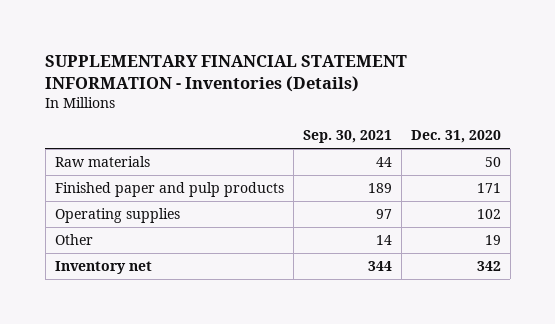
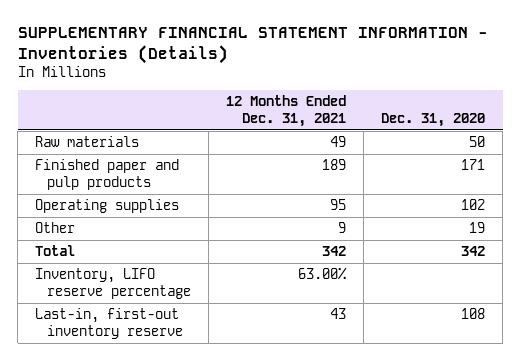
- | Sep. 30, 2021 | Dec. 31, 2020
+ | 12 Months Ended Dec. 31, 2021 | Dec. 31, 2020
- Inventory net | 344 | 342
+ Total | 342 | 342
+ Inventory, LIFO reserve percentage | 63.00% |
+ Last-in, first-out inventory reserve | 43 | 108

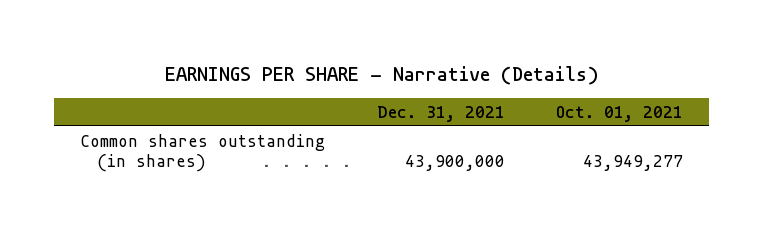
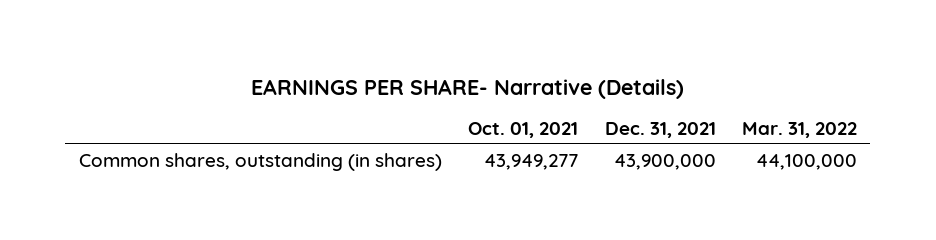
- EARNINGS PER SHARE - Narrative (Details)
+ EARNINGS PER SHARE- Narrative (Details)
- | Dec. 31, 2021 | Oct. 01, 2021
+ | Oct. 01, 2021 | Dec. 31, 2021 | Mar. 31, 2022
- Common shares outstanding (in shares) | 43,900,000 | 43,949,277
+ Common shares, outstanding (in shares) | 43,949,277 | 43,900,000 | 44,100,000

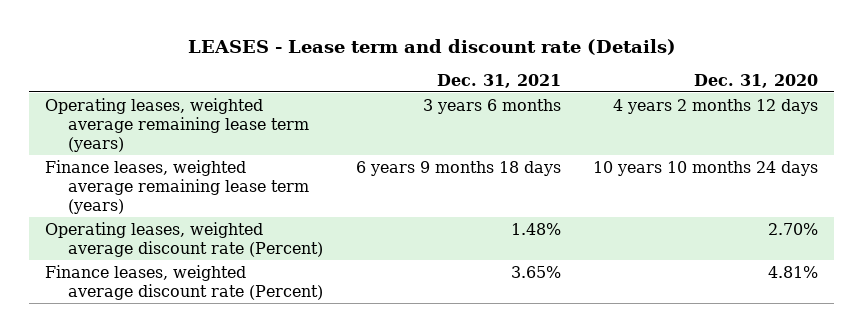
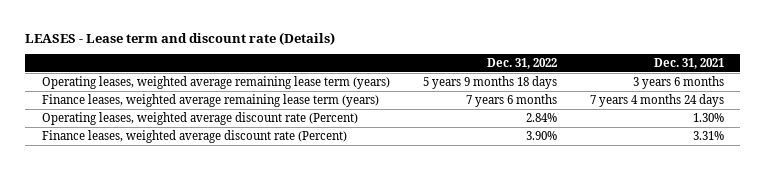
- | Dec. 31, 2021 | Dec. 31, 2020
+ | Dec. 31, 2022 | Dec. 31, 2021
- Finance leases, weighted average remaining lease term (years) | 6 years 9 months 18 days | 10 years 10 months 24 days
- Operating leases, weighted average discount rate (Percent) | 1.48% | 2.70%
- Finance leases, weighted average discount rate (Percent) | 3.65% | 4.81%
+ Finance leases, weighted average remaining lease term (years) | 7 years 6 months | 7 years 4 months 24 days
+ Operating leases, weighted average discount rate (Percent) | 2.84% | 1.30%
+ Finance leases, weighted average discount rate (Percent) | 3.90% | 3.31%

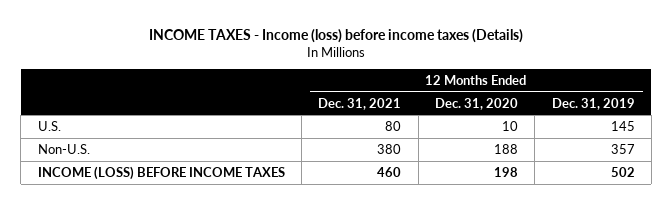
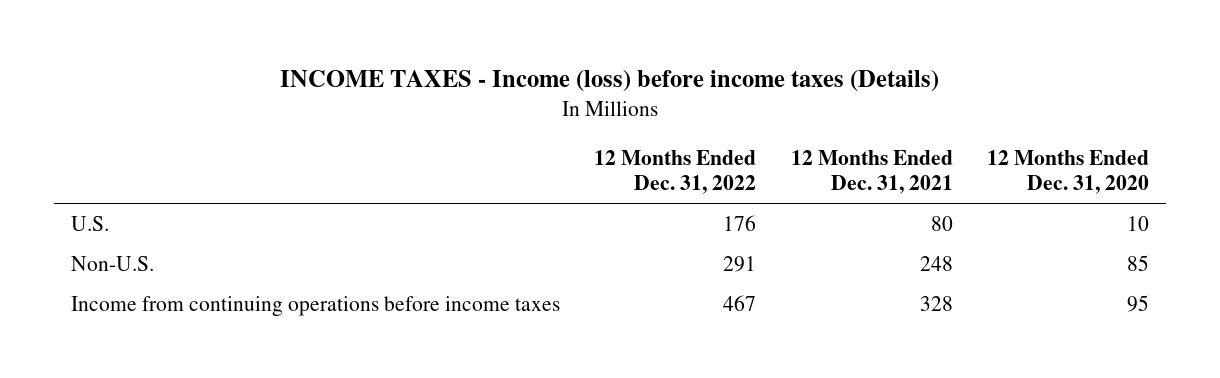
- | 12 Months Ended Dec. 31, 2021 | 12 Months Ended Dec. 31, 2020 | 12 Months Ended Dec. 31, 2019
+ | 12 Months Ended Dec. 31, 2022 | 12 Months Ended Dec. 31, 2021 | 12 Months Ended Dec. 31, 2020
- Non-U.S. | 380 | 188 | 357
- INCOME (LOSS) BEFORE INCOME TAXES | 460 | 198 | 502
+ Non-U.S. | 291 | 248 | 85
+ Income from continuing operations before income taxes | 467 | 328 | 95

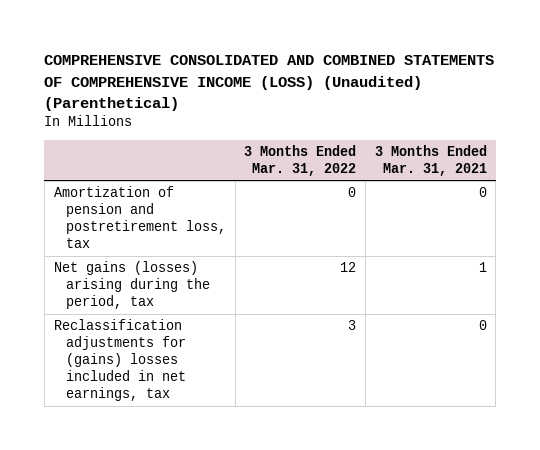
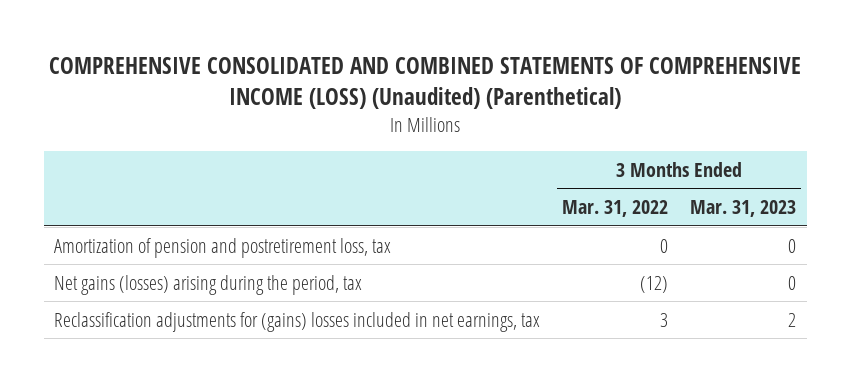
- | 3 Months Ended Mar. 31, 2022 | 3 Months Ended Mar. 31, 2021
+ | 3 Months Ended Mar. 31, 2022 | 3 Months Ended Mar. 31, 2023
- Net gains (losses) arising during the period, tax | 12 | 1
+ Net gains (losses) arising during the period, tax | (12) | 0

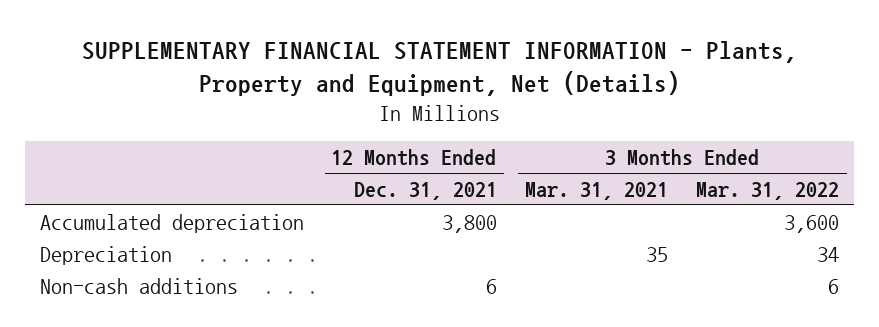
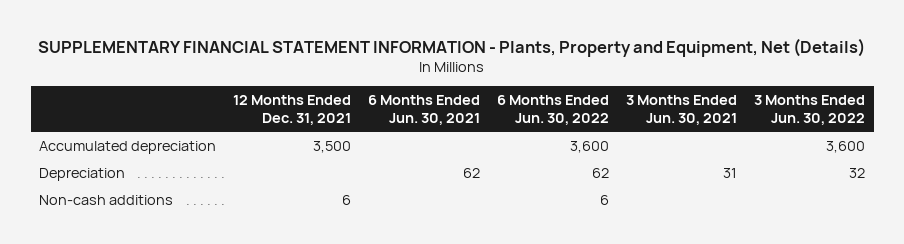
- | 12 Months Ended Dec. 31, 2021 | 3 Months Ended Mar. 31, 2021 | 3 Months Ended Mar. 31, 2022
+ | 12 Months Ended Dec. 31, 2021 | 6 Months Ended Jun. 30, 2021 | 6 Months Ended Jun. 30, 2022 | 3 Months Ended Jun. 30, 2021 | 3 Months Ended Jun. 30, 2022
- Accumulated depreciation | 3,800 | | 3,600
+ Accumulated depreciation | 3,500 | | 3,600 | | 3,600

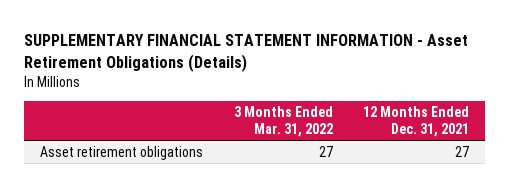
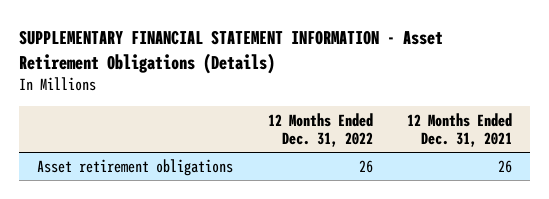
- | 3 Months Ended Mar. 31, 2022 | 12 Months Ended Dec. 31, 2021
+ | 12 Months Ended Dec. 31, 2022 | 12 Months Ended Dec. 31, 2021
- Asset retirement obligations | 27 | 27
+ Asset retirement obligations | 26 | 26

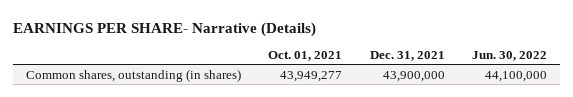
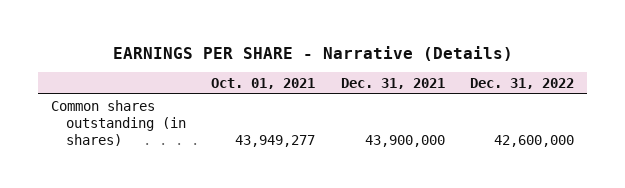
- EARNINGS PER SHARE- Narrative (Details)
+ EARNINGS PER SHARE - Narrative (Details)
- | Oct. 01, 2021 | Dec. 31, 2021 | Jun. 30, 2022
+ | Oct. 01, 2021 | Dec. 31, 2021 | Dec. 31, 2022
- Common shares, outstanding (in shares) | 43,949,277 | 43,900,000 | 44,100,000
+ Common shares outstanding (in shares) | 43,949,277 | 43,900,000 | 42,600,000

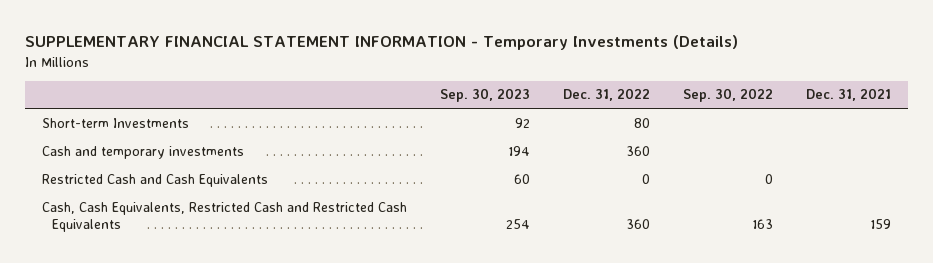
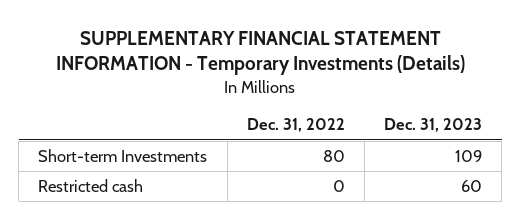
- | Sep. 30, 2023 | Dec. 31, 2022 | Sep. 30, 2022 | Dec. 31, 2021
+ | Dec. 31, 2022 | Dec. 31, 2023
- Cash and temporary investments | 194 | 360 | |
- Restricted Cash and Cash Equivalents | 60 | 0 | 0 |
- Cash, Cash Equivalents, Restricted Cash and Restricted Cash Equivalents | 254 | 360 | 163 | 159
+ Restricted cash | 0 | 60

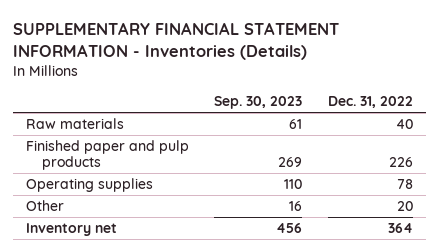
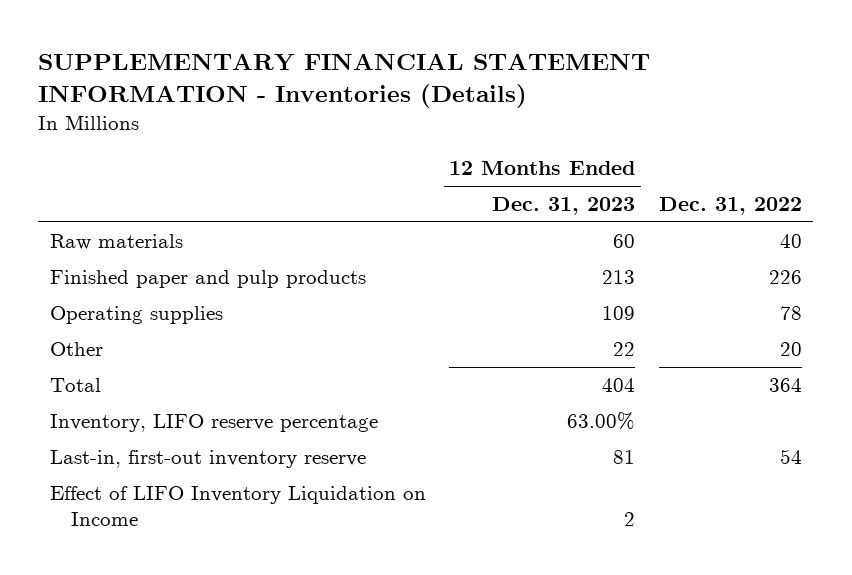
- | Sep. 30, 2023 | Dec. 31, 2022
+ | 12 Months Ended Dec. 31, 2023 | Dec. 31, 2022
- Inventory net | 456 | 364
+ Total | 404 | 364
+ Inventory, LIFO reserve percentage | 63.00% |
+ Last-in, first-out inventory reserve | 81 | 54
+ Effect of LIFO Inventory Liquidation on Income | 2 |

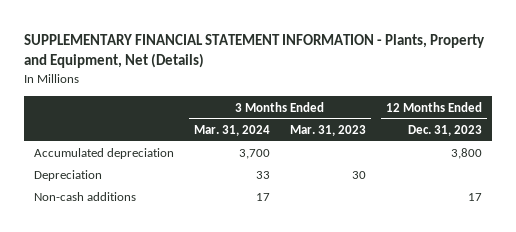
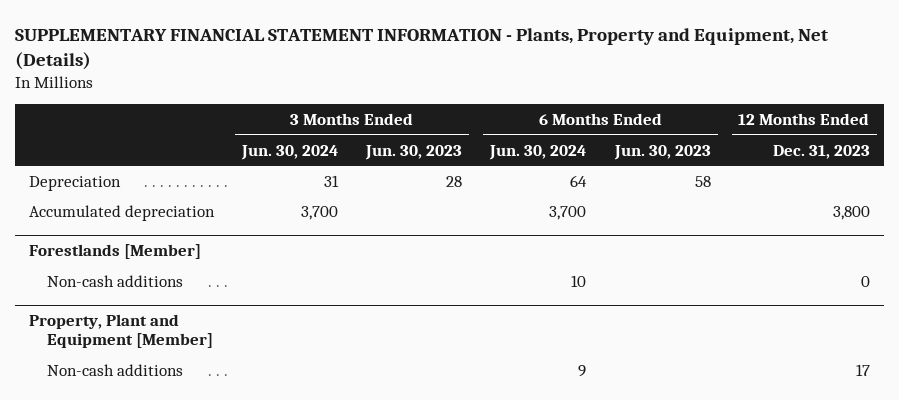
- | 3 Months Ended Mar. 31, 2024 | 3 Months Ended Mar. 31, 2023 | 12 Months Ended Dec. 31, 2023
+ | 3 Months Ended Jun. 30, 2024 | 3 Months Ended Jun. 30, 2023 | 6 Months Ended Jun. 30, 2024 | 6 Months Ended Jun. 30, 2023 | 12 Months Ended Dec. 31, 2023
moved down: Accumulated depreciation | 3,700 | | 3,700 | | 3,800
+ Forestlands [Member]
+ Non-cash additions | | | 10 | | 0
+ Property, Plant and Equipment [Member]

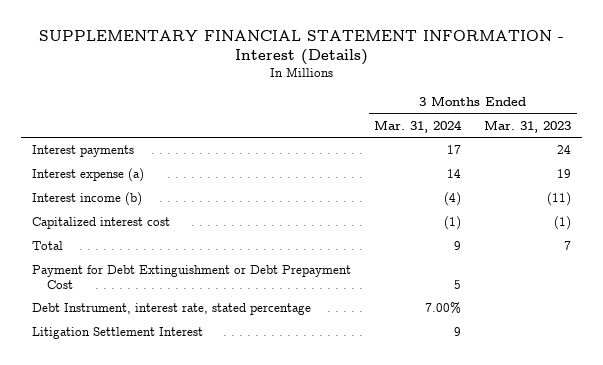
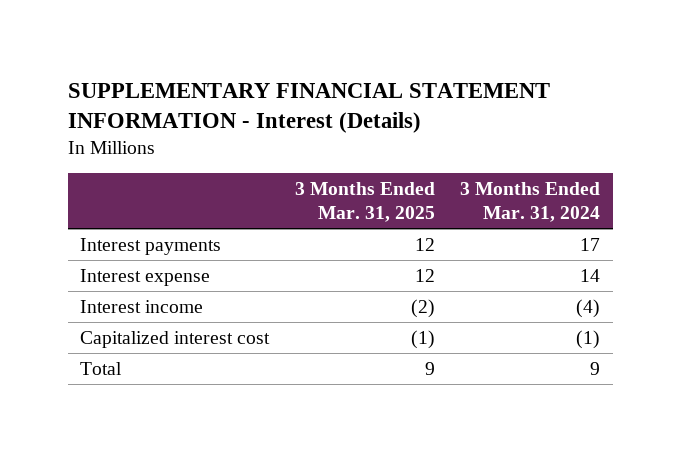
- | 3 Months Ended Mar. 31, 2024 | 3 Months Ended Mar. 31, 2023
+ | 3 Months Ended Mar. 31, 2025 | 3 Months Ended Mar. 31, 2024
- Interest expense (a) | 14 | 19
- Interest income (b) | (4) | (11)
+ Interest expense | 12 | 14
+ Interest income | (2) | (4)
- Payment for Debt Extinguishment or Debt Prepayment Cost | 5 |
- Debt Instrument, interest rate, stated percentage | 7.00% |
- Litigation Settlement Interest | 9 |

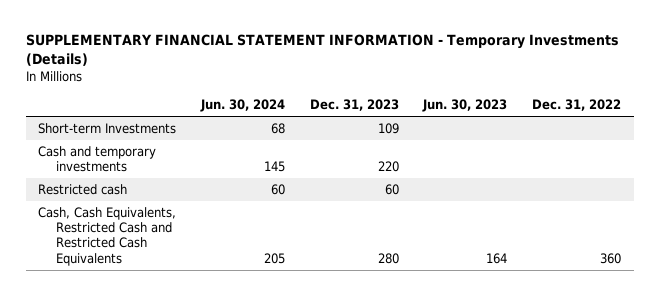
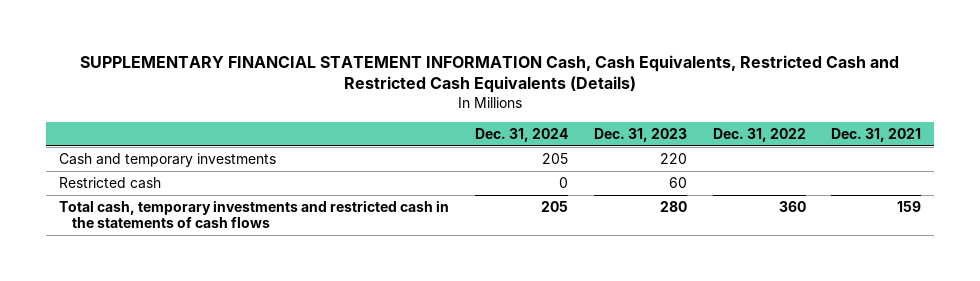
- SUPPLEMENTARY FINANCIAL STATEMENT INFORMATION - Temporary Investments (Details)
+ SUPPLEMENTARY FINANCIAL STATEMENT INFORMATION Cash, Cash Equivalents, Restricted Cash and Restricted Cash Equivalents (Details)
- | Jun. 30, 2024 | Dec. 31, 2023 | Jun. 30, 2023 | Dec. 31, 2022
+ | Dec. 31, 2024 | Dec. 31, 2023 | Dec. 31, 2022 | Dec. 31, 2021
- Short-term Investments | 68 | 109 | |
- Cash, Cash Equivalents, Restricted Cash and Restricted Cash Equivalents | 205 | 280 | 164 | 360
+ Total cash, temporary investments and restricted cash in the statements of cash flows | 205 | 280 | 360 | 159

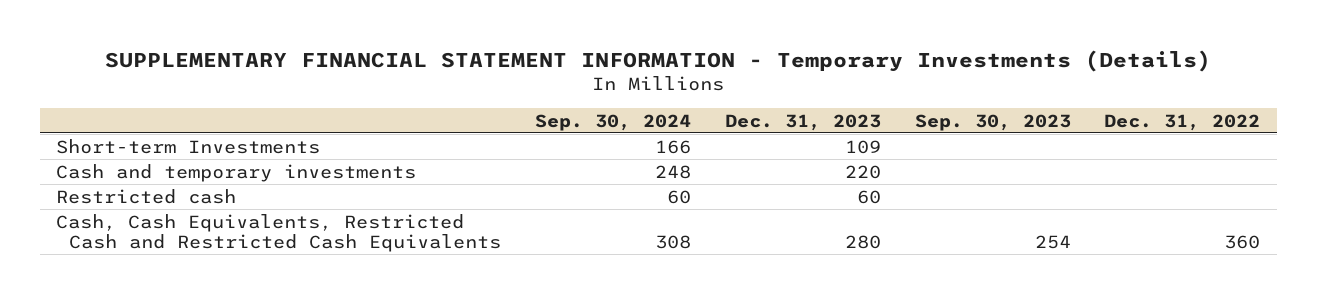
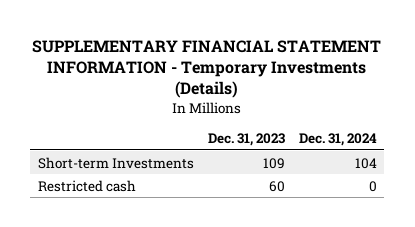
- | Sep. 30, 2024 | Dec. 31, 2023 | Sep. 30, 2023 | Dec. 31, 2022
+ | Dec. 31, 2023 | Dec. 31, 2024
- Cash and temporary investments | 248 | 220 | |
- Cash, Cash Equivalents, Restricted Cash and Restricted Cash Equivalents | 308 | 280 | 254 | 360

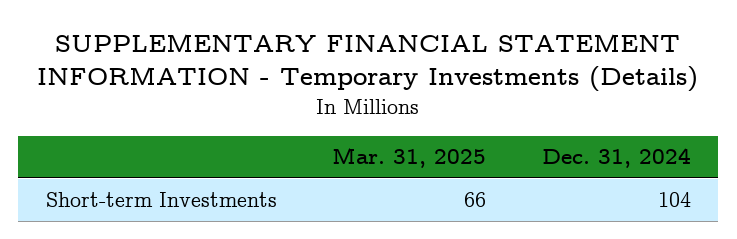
- | Dec. 31, 2023 | Dec. 31, 2024
+ | Mar. 31, 2025 | Dec. 31, 2024
- Restricted cash | 60 | 0

